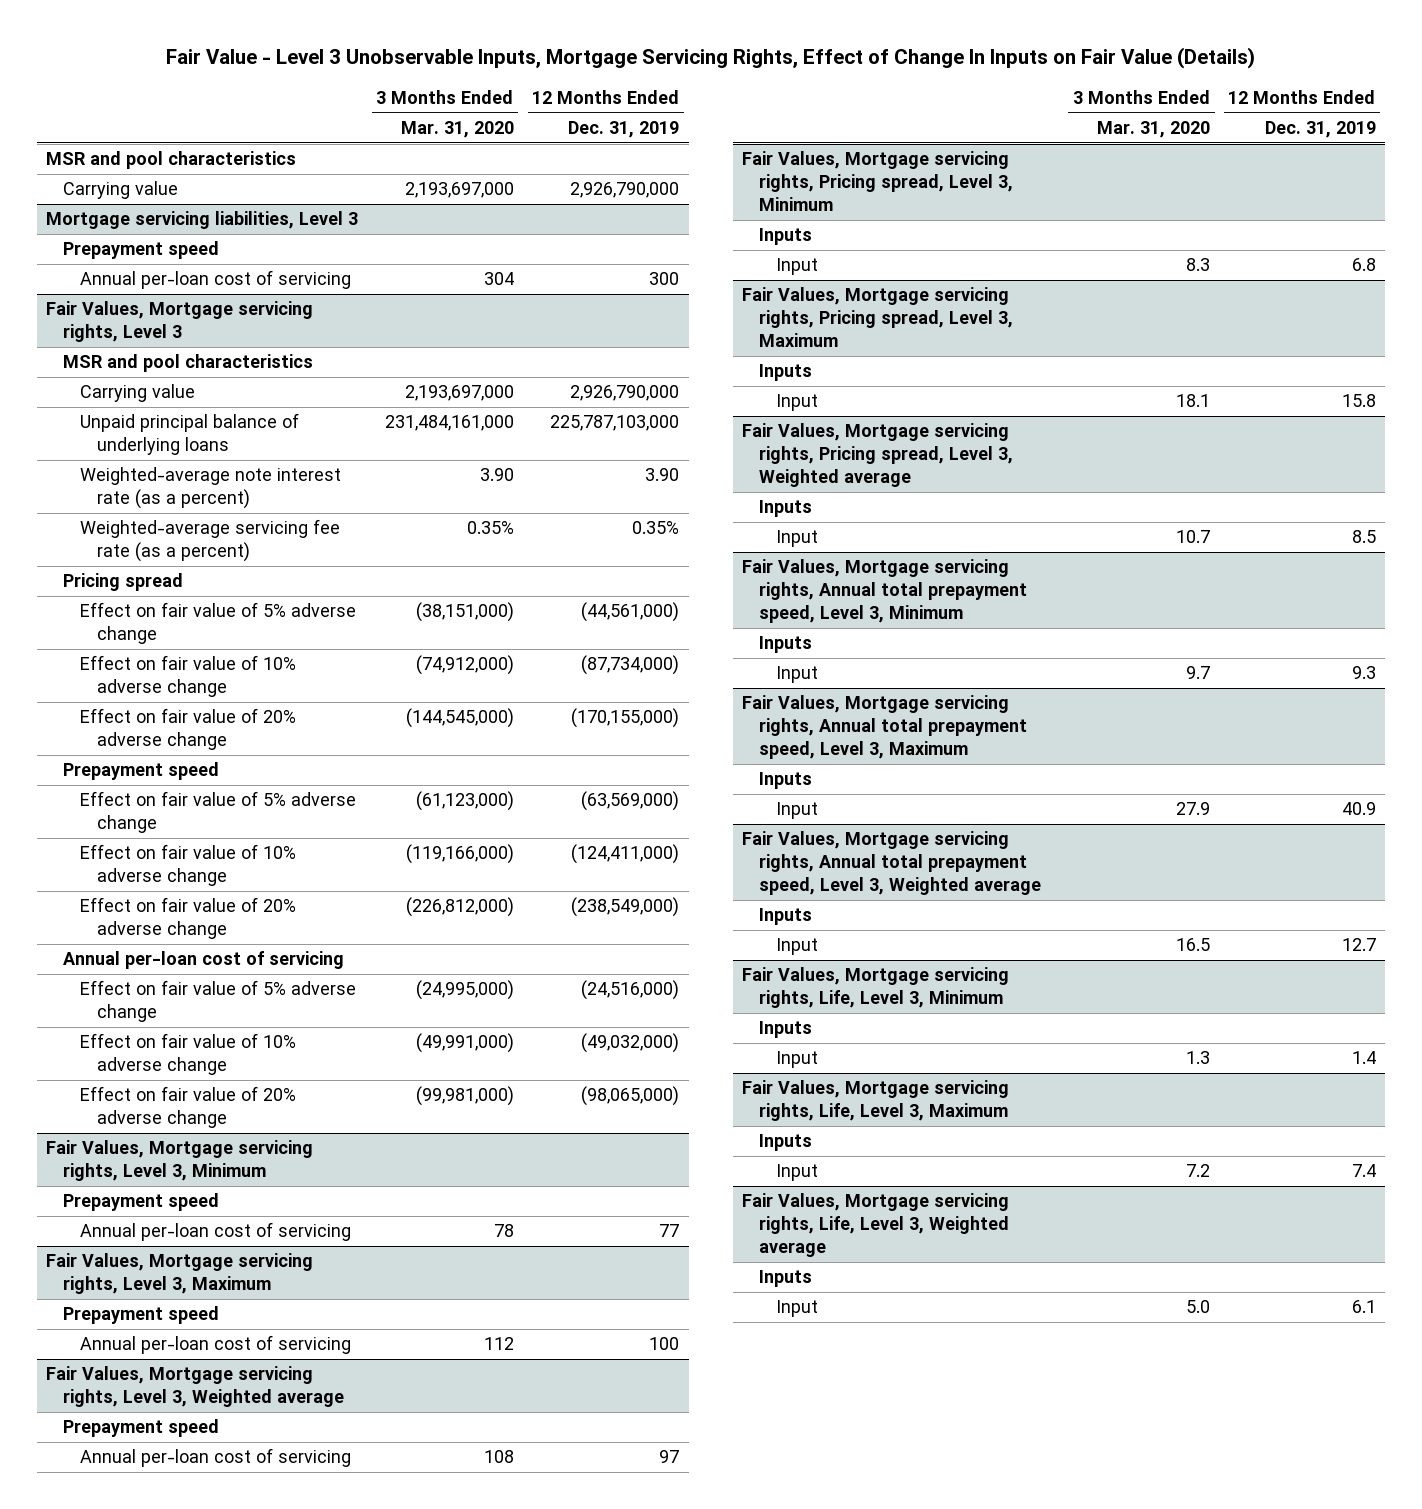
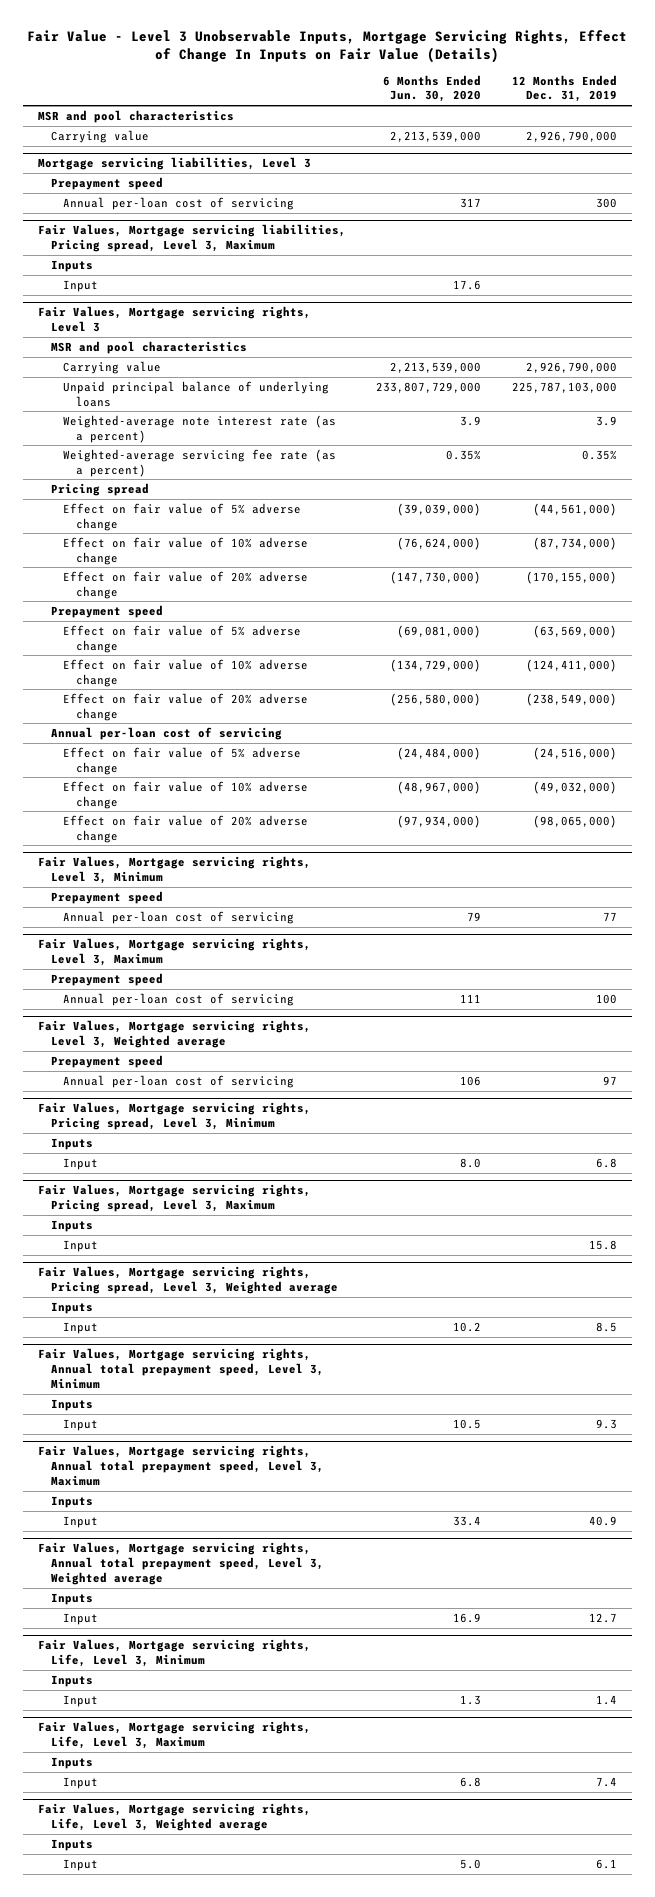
- | 3 Months Ended Mar. 31, 2020 | 12 Months Ended Dec. 31, 2019
+ | 6 Months Ended Jun. 30, 2020 | 12 Months Ended Dec. 31, 2019
+ Fair Values, Mortgage servicing liabilities, Pricing spread, Level 3, Maximum
+ Inputs
+ Input | 17.6 |
@ Fair Values, Mortgage servicing rights, Level 3
- Weighted-average note interest rate (as a percent) | 3.90 | 3.90
+ Weighted-average note interest rate (as a percent) | 3.9 | 3.9

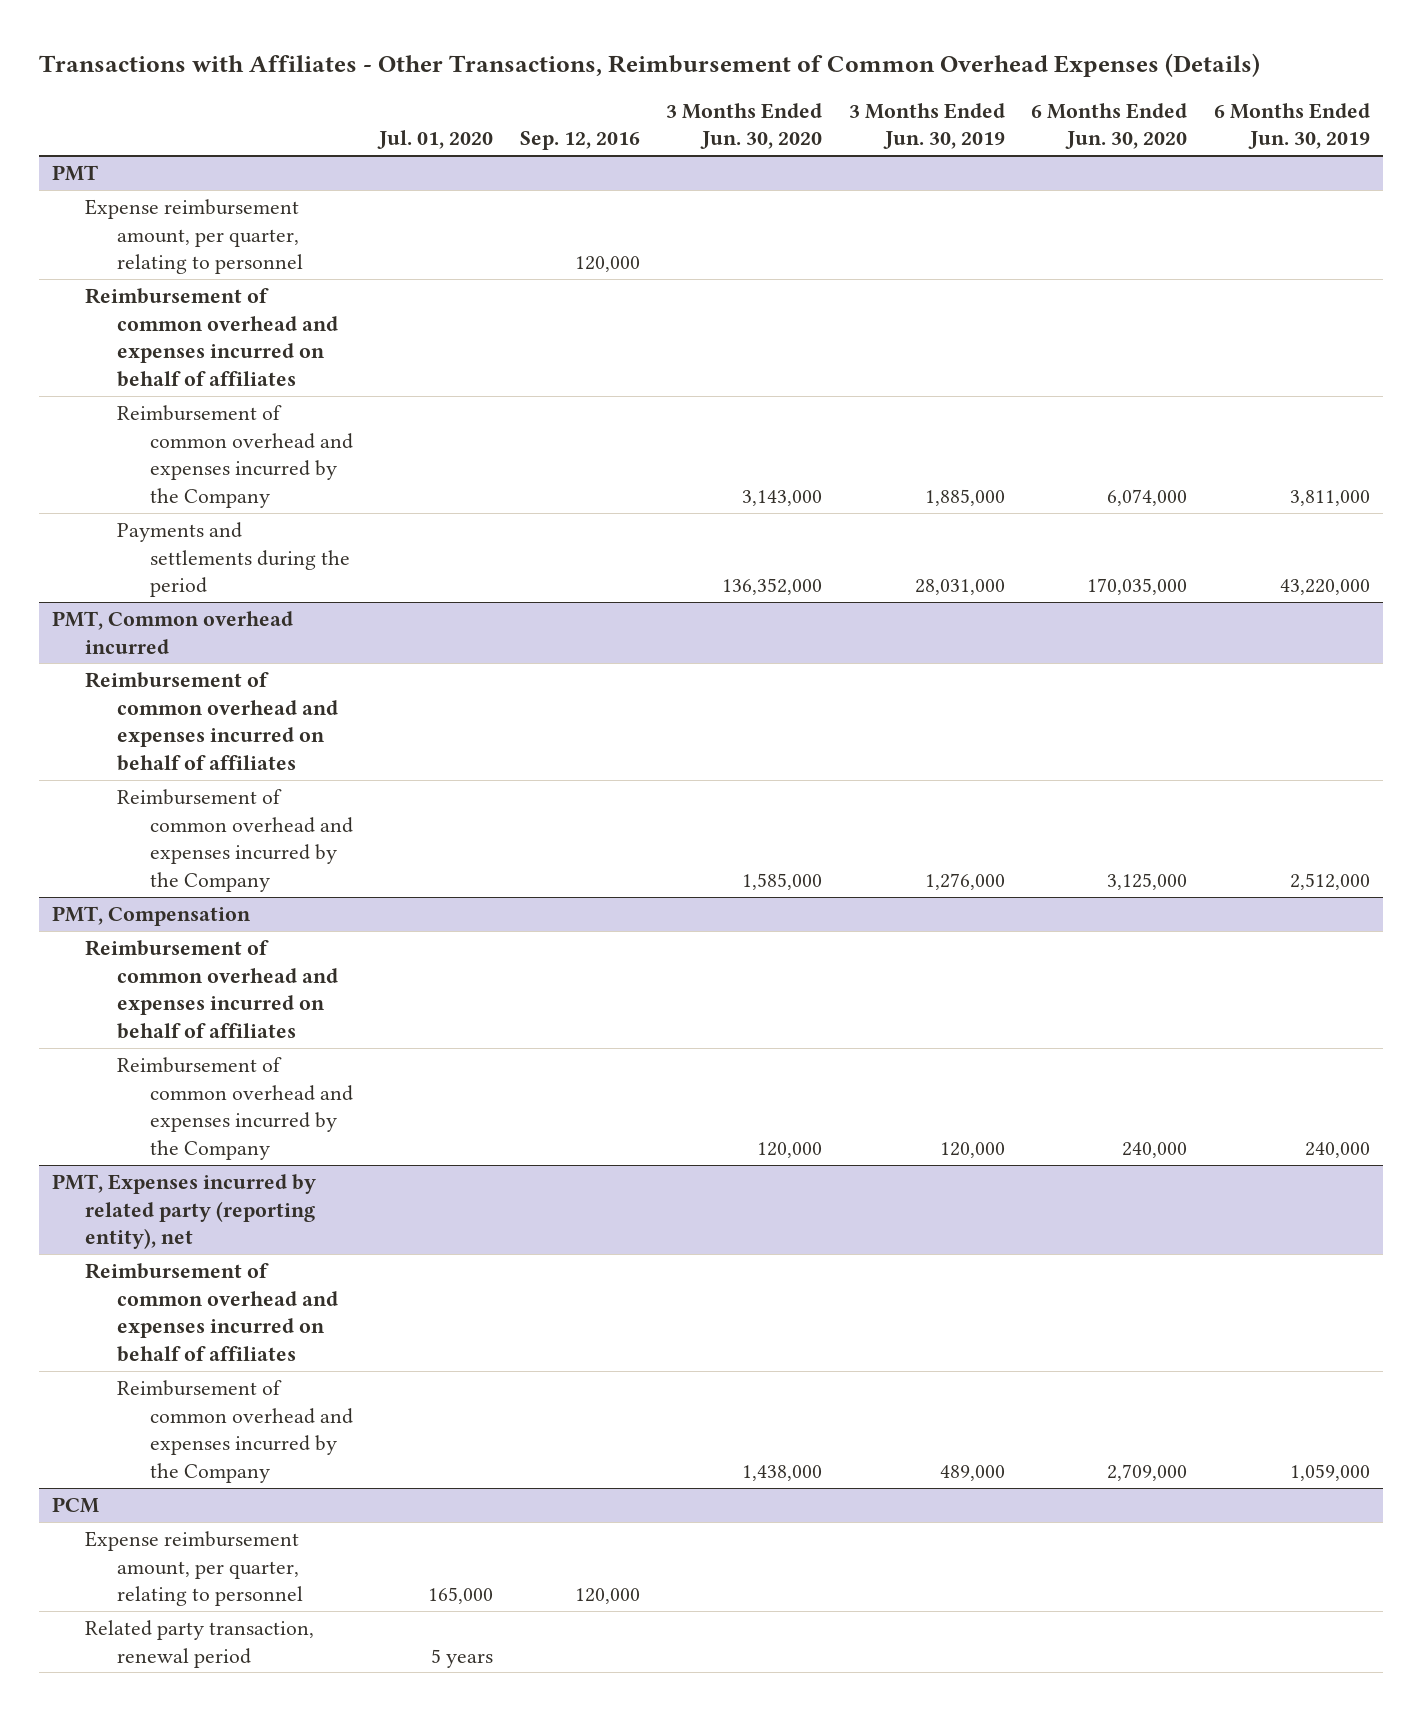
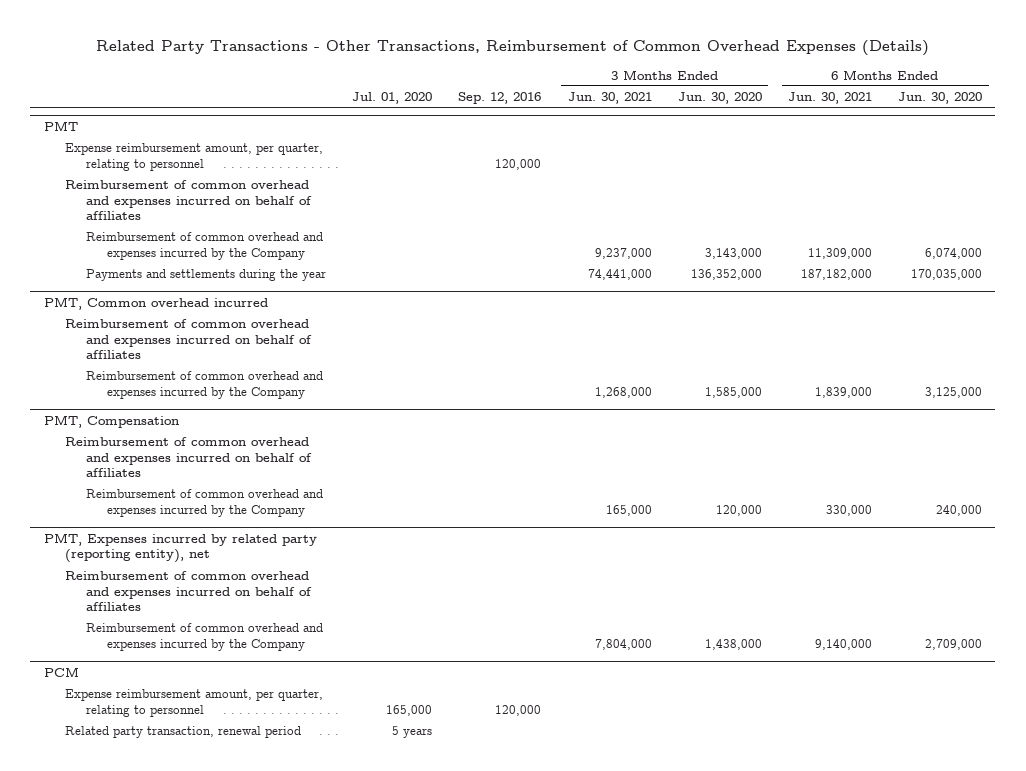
- Transactions with Affiliates - Other Transactions, Reimbursement of Common Overhead Expenses (Details)
+ Related Party Transactions - Other Transactions, Reimbursement of Common Overhead Expenses (Details)
- | Jul. 01, 2020 | Sep. 12, 2016 | 3 Months Ended Jun. 30, 2020 | 3 Months Ended Jun. 30, 2019 | 6 Months Ended Jun. 30, 2020 | 6 Months Ended Jun. 30, 2019
+ | Jul. 01, 2020 | Sep. 12, 2016 | 3 Months Ended Jun. 30, 2021 | 3 Months Ended Jun. 30, 2020 | 6 Months Ended Jun. 30, 2021 | 6 Months Ended Jun. 30, 2020
@ PMT
- Payments and settlements during the period | | | 136,352,000 | 28,031,000 | 170,035,000 | 43,220,000
+ Payments and settlements during the year | | | 74,441,000 | 136,352,000 | 187,182,000 | 170,035,000

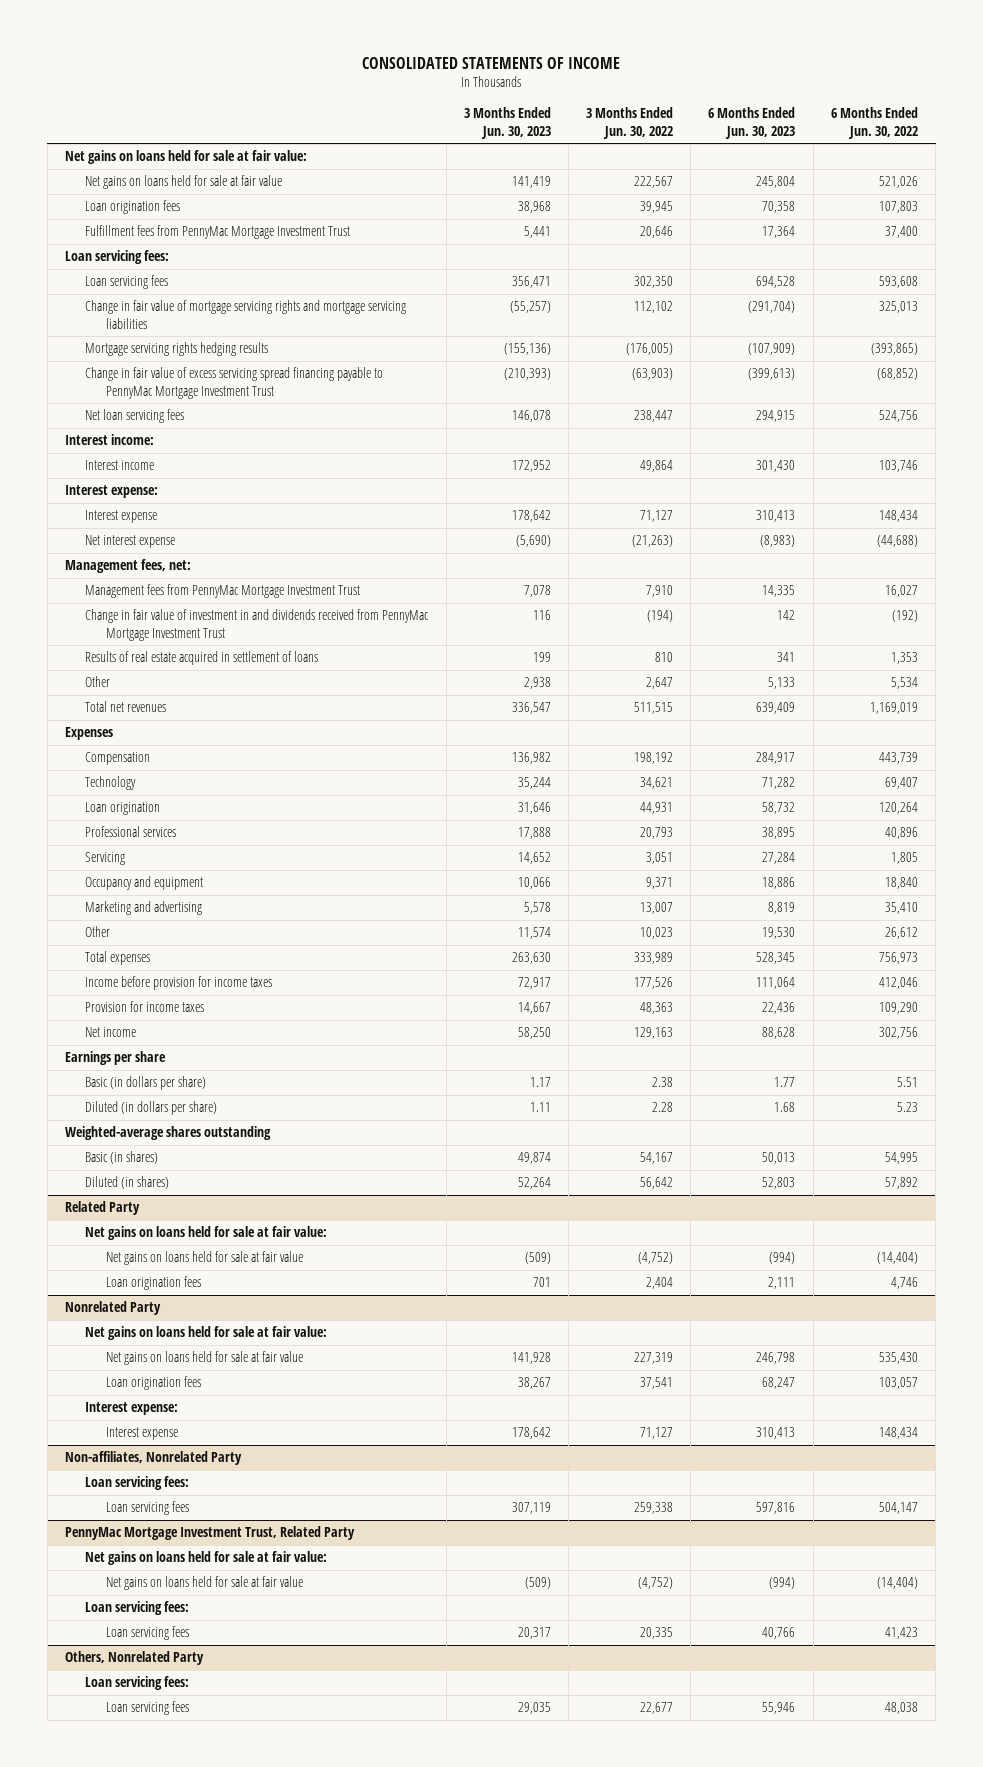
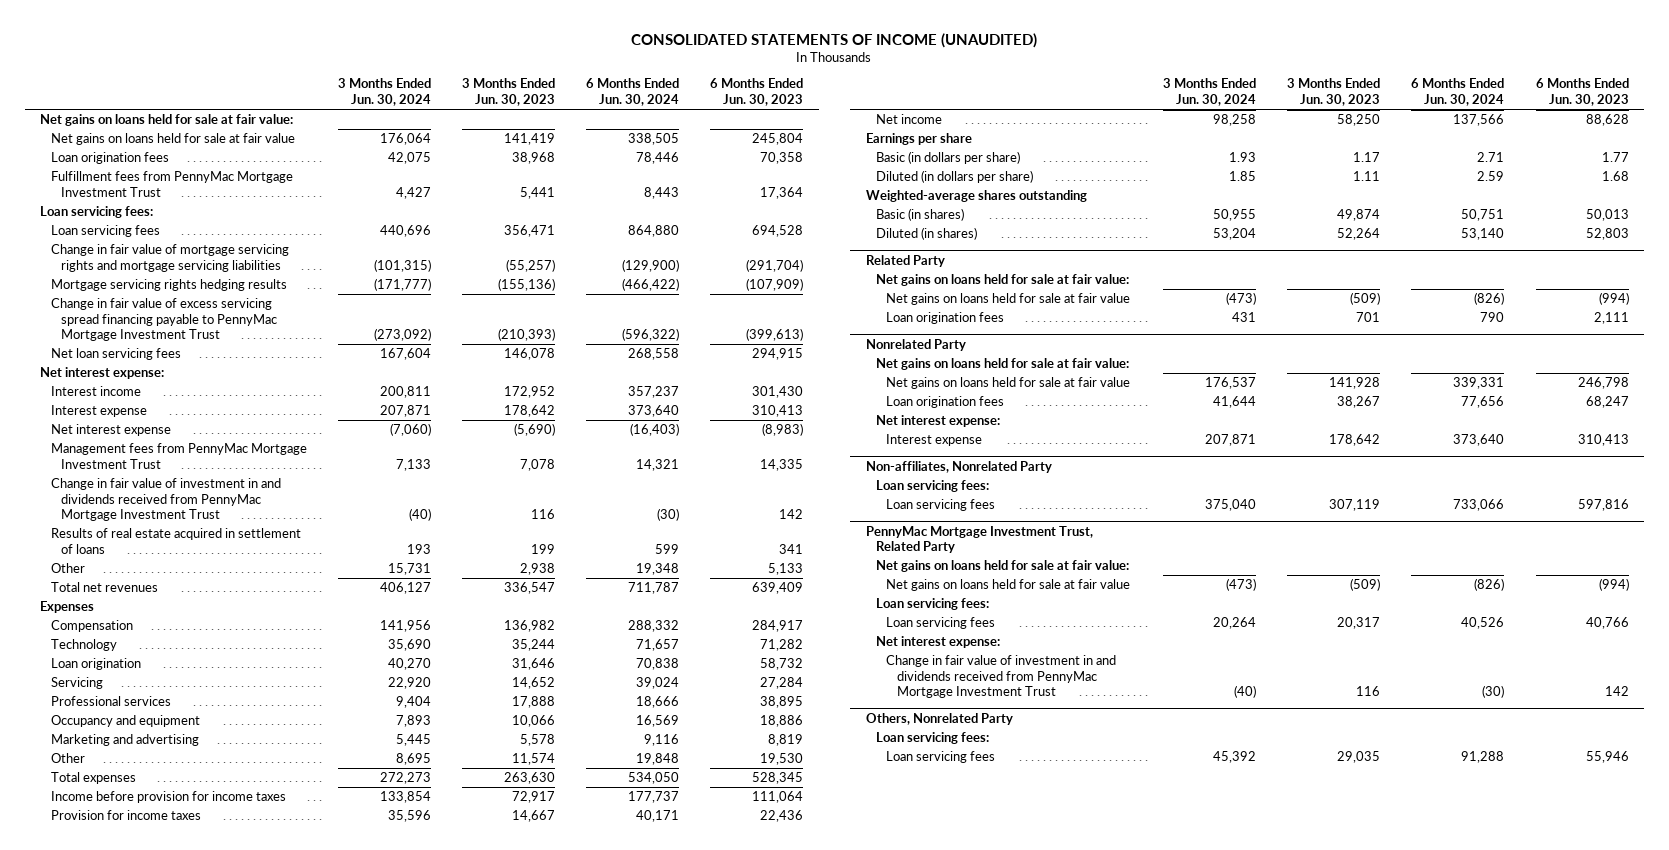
- CONSOLIDATED STATEMENTS OF INCOME
+ CONSOLIDATED STATEMENTS OF INCOME (UNAUDITED)
- | 3 Months Ended Jun. 30, 2023 | 3 Months Ended Jun. 30, 2022 | 6 Months Ended Jun. 30, 2023 | 6 Months Ended Jun. 30, 2022
+ | 3 Months Ended Jun. 30, 2024 | 3 Months Ended Jun. 30, 2023 | 6 Months Ended Jun. 30, 2024 | 6 Months Ended Jun. 30, 2023
- Interest income:
+ Net interest expense:
- Interest expense:
- Management fees, net:
moved down: Professional services | 9,404 | 17,888 | 18,666 | 38,895
@ Nonrelated Party
- Interest expense:
+ Net interest expense:
@ PennyMac Mortgage Investment Trust, Related Party
+ Net interest expense:
+ Change in fair value of investment in and dividends received from PennyMac Mortgage Investment Trust | (40) | 116 | (30) | 142

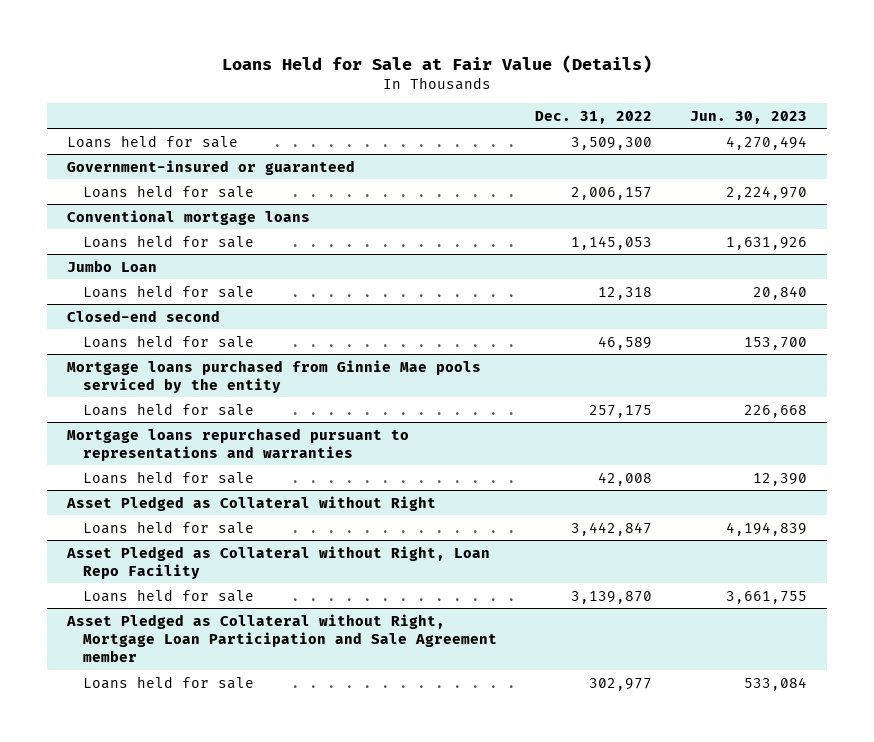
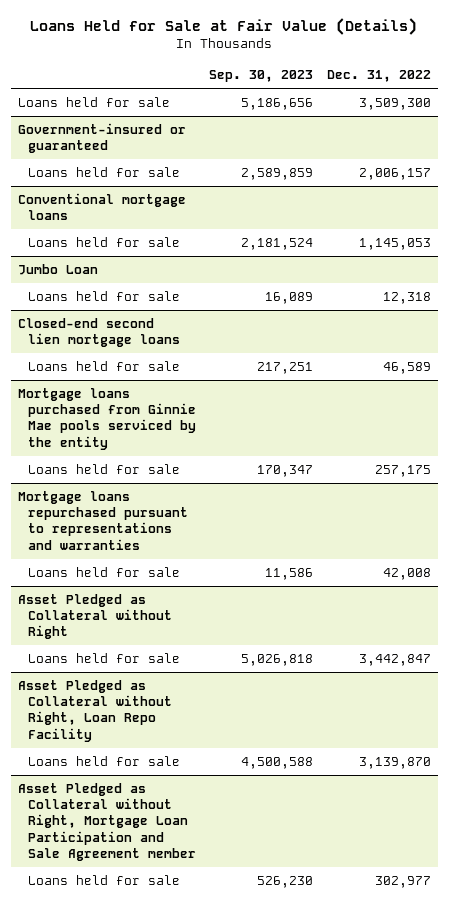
- | Dec. 31, 2022 | Jun. 30, 2023
+ | Sep. 30, 2023 | Dec. 31, 2022
- Closed-end second
+ Closed-end second lien mortgage loans

